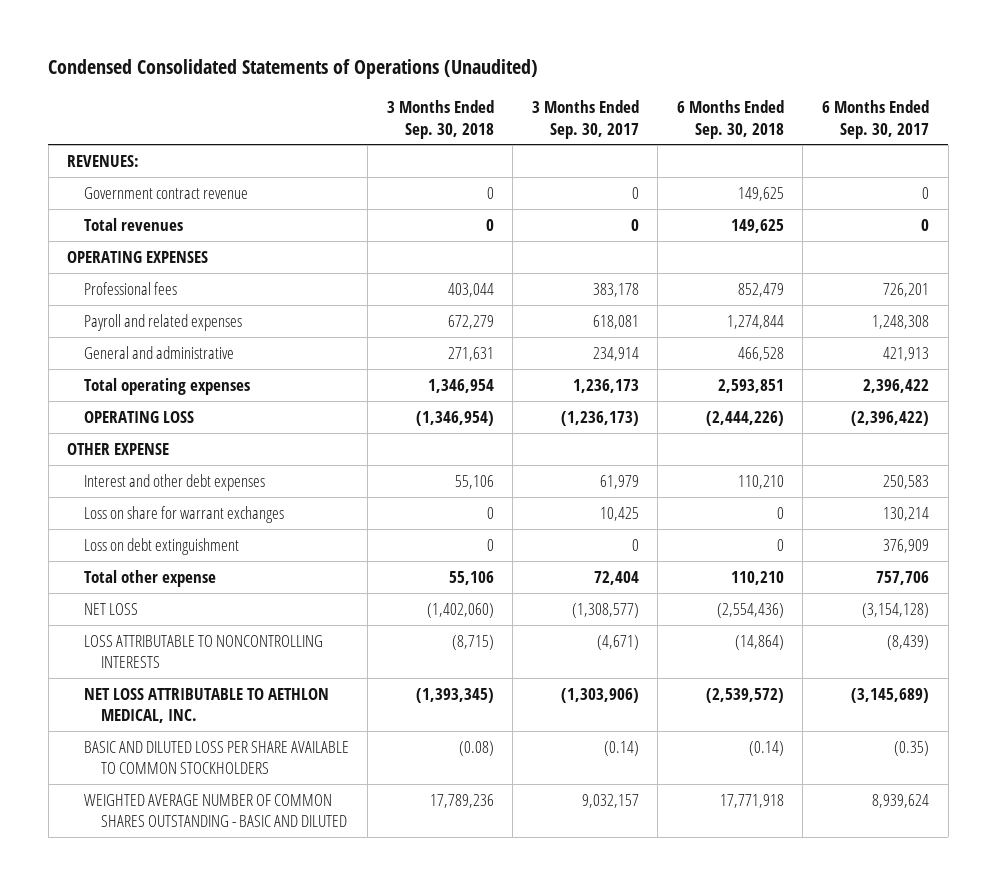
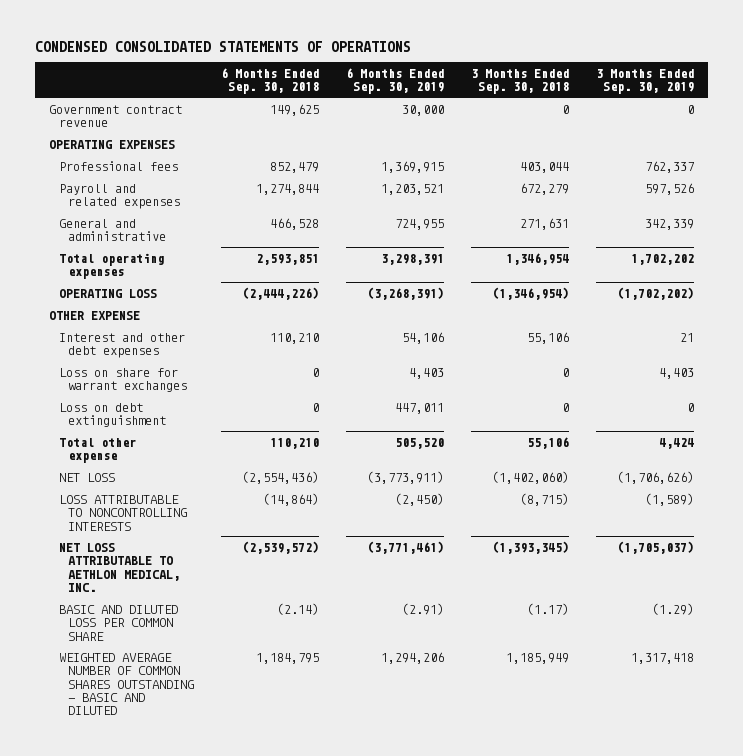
- Condensed Consolidated Statements of Operations (Unaudited)
+ CONDENSED CONSOLIDATED STATEMENTS OF OPERATIONS
- | 3 Months Ended Sep. 30, 2018 | 3 Months Ended Sep. 30, 2017 | 6 Months Ended Sep. 30, 2018 | 6 Months Ended Sep. 30, 2017
+ | 6 Months Ended Sep. 30, 2018 | 6 Months Ended Sep. 30, 2019 | 3 Months Ended Sep. 30, 2018 | 3 Months Ended Sep. 30, 2019
- REVENUES:
- Total revenues | 0 | 0 | 149,625 | 0
- BASIC AND DILUTED LOSS PER SHARE AVAILABLE TO COMMON STOCKHOLDERS | (0.08) | (0.14) | (0.14) | (0.35)
- WEIGHTED AVERAGE NUMBER OF COMMON SHARES OUTSTANDING - BASIC AND DILUTED | 17,789,236 | 9,032,157 | 17,771,918 | 8,939,624
+ BASIC AND DILUTED LOSS PER COMMON SHARE | (2.14) | (2.91) | (1.17) | (1.29)
+ WEIGHTED AVERAGE NUMBER OF COMMON SHARES OUTSTANDING - BASIC AND DILUTED | 1,184,795 | 1,294,206 | 1,185,949 | 1,317,418

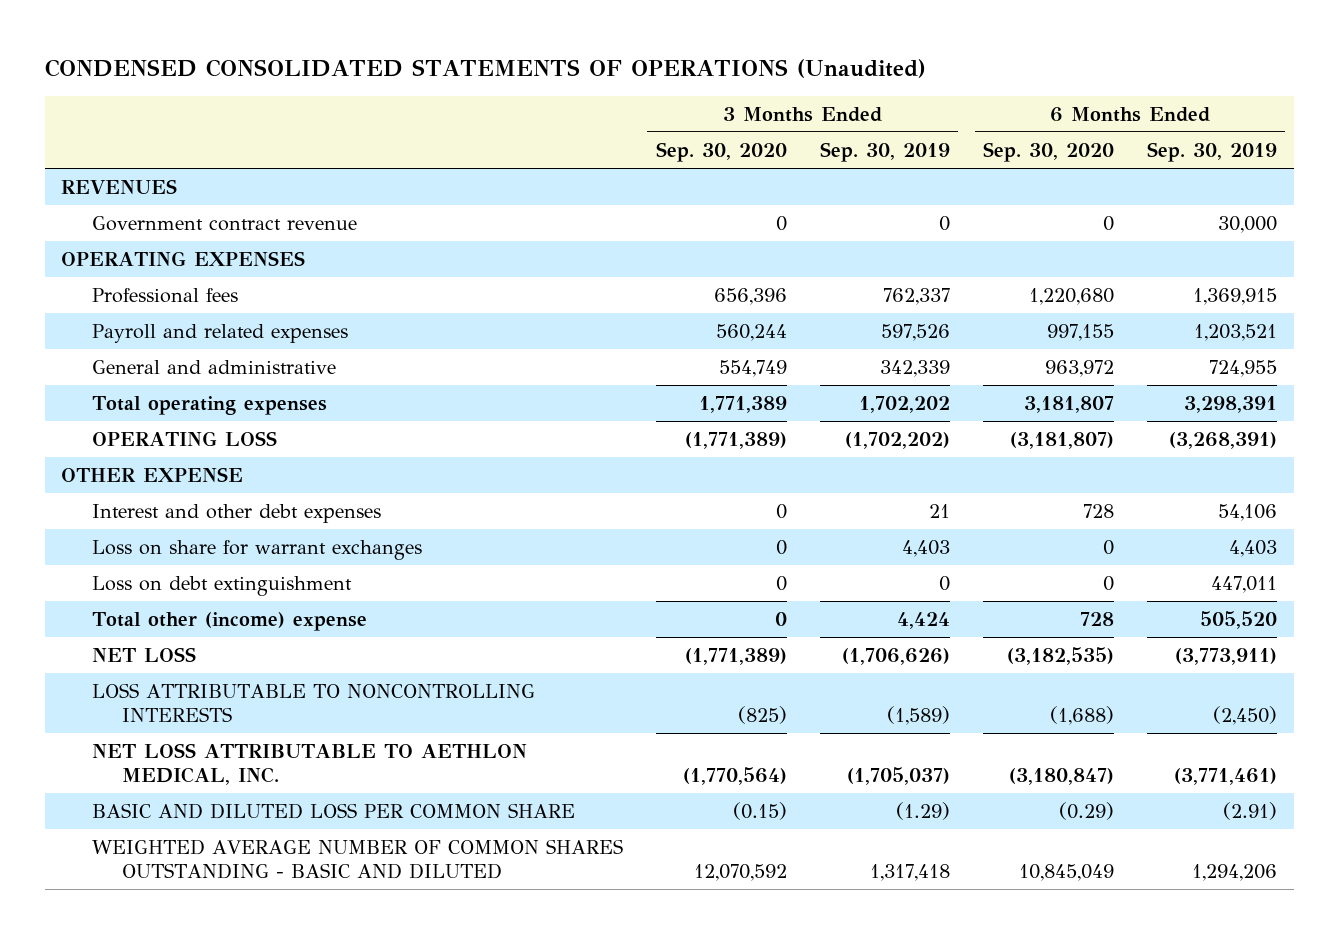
- CONDENSED CONSOLIDATED STATEMENTS OF OPERATIONS
+ CONDENSED CONSOLIDATED STATEMENTS OF OPERATIONS (Unaudited)
- | 6 Months Ended Sep. 30, 2018 | 6 Months Ended Sep. 30, 2019 | 3 Months Ended Sep. 30, 2018 | 3 Months Ended Sep. 30, 2019
+ | 3 Months Ended Sep. 30, 2020 | 3 Months Ended Sep. 30, 2019 | 6 Months Ended Sep. 30, 2020 | 6 Months Ended Sep. 30, 2019
+ REVENUES
- Total other expense | 110,210 | 505,520 | 55,106 | 4,424
+ Total other (income) expense | 0 | 4,424 | 728 | 505,520

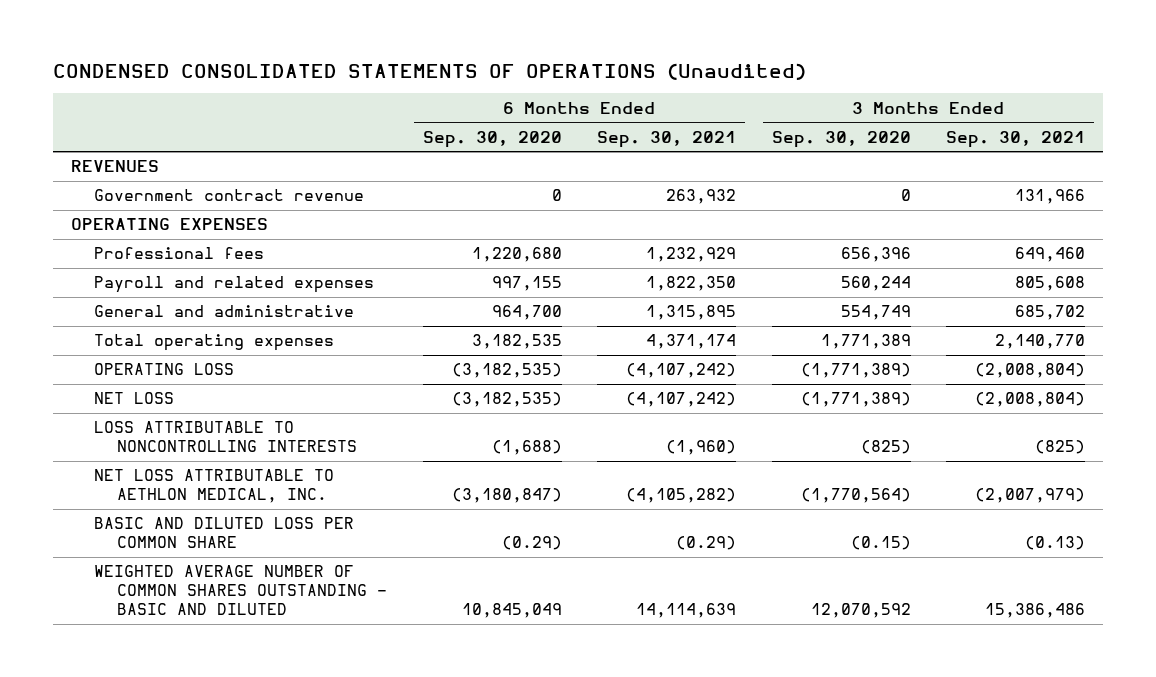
- | 3 Months Ended Sep. 30, 2020 | 3 Months Ended Sep. 30, 2019 | 6 Months Ended Sep. 30, 2020 | 6 Months Ended Sep. 30, 2019
+ | 6 Months Ended Sep. 30, 2020 | 6 Months Ended Sep. 30, 2021 | 3 Months Ended Sep. 30, 2020 | 3 Months Ended Sep. 30, 2021
- General and administrative | 554,749 | 342,339 | 963,972 | 724,955
- Total operating expenses | 1,771,389 | 1,702,202 | 3,181,807 | 3,298,391
- OPERATING LOSS | (1,771,389) | (1,702,202) | (3,181,807) | (3,268,391)
- OTHER EXPENSE
- Interest and other debt expenses | 0 | 21 | 728 | 54,106
- Loss on share for warrant exchanges | 0 | 4,403 | 0 | 4,403
- Loss on debt extinguishment | 0 | 0 | 0 | 447,011
- Total other (income) expense | 0 | 4,424 | 728 | 505,520
+ General and administrative | 964,700 | 1,315,895 | 554,749 | 685,702
+ Total operating expenses | 3,182,535 | 4,371,174 | 1,771,389 | 2,140,770
+ OPERATING LOSS | (3,182,535) | (4,107,242) | (1,771,389) | (2,008,804)

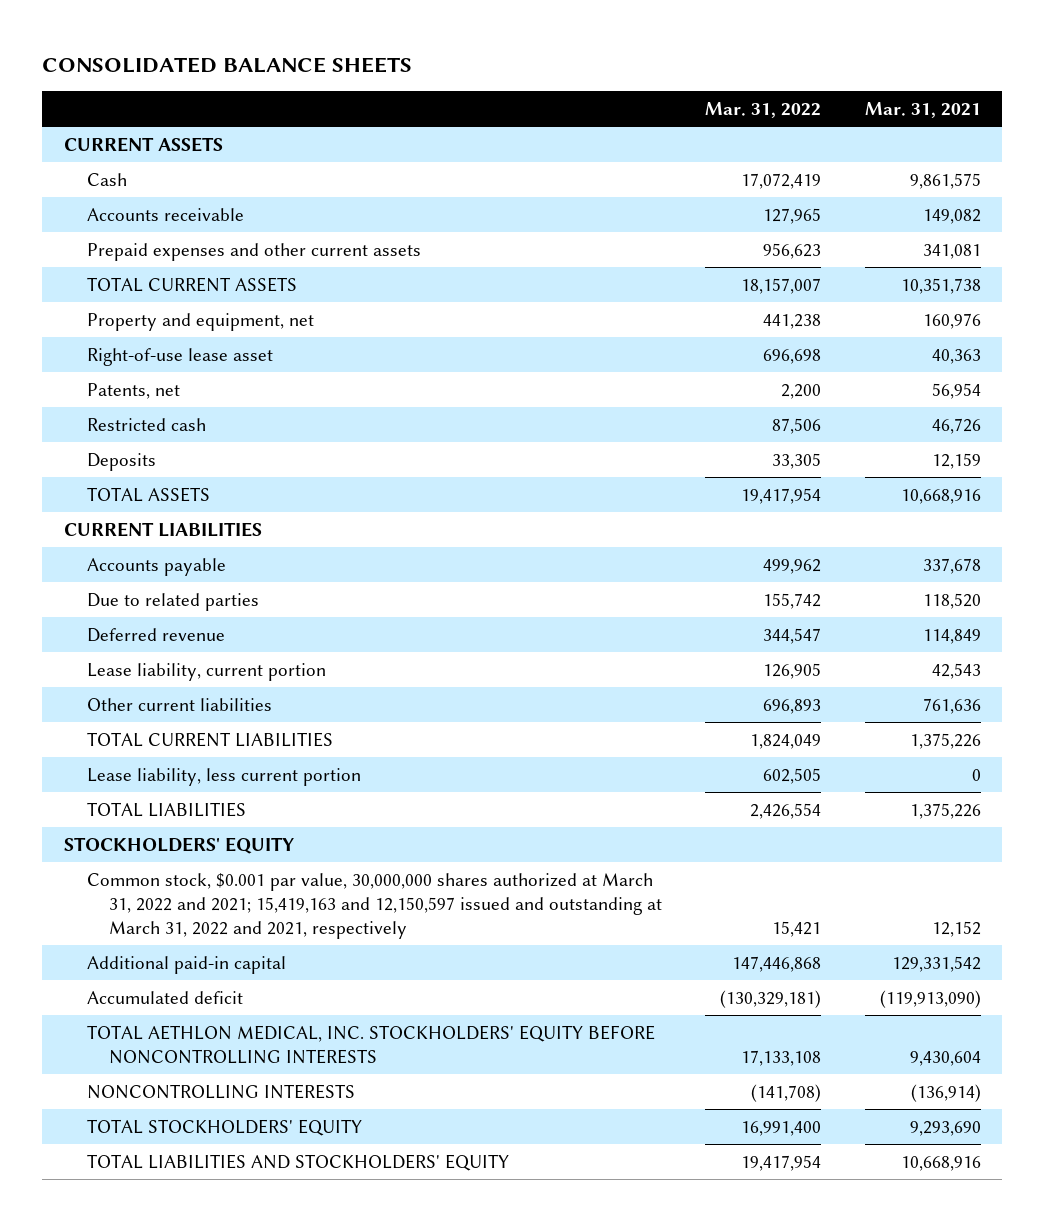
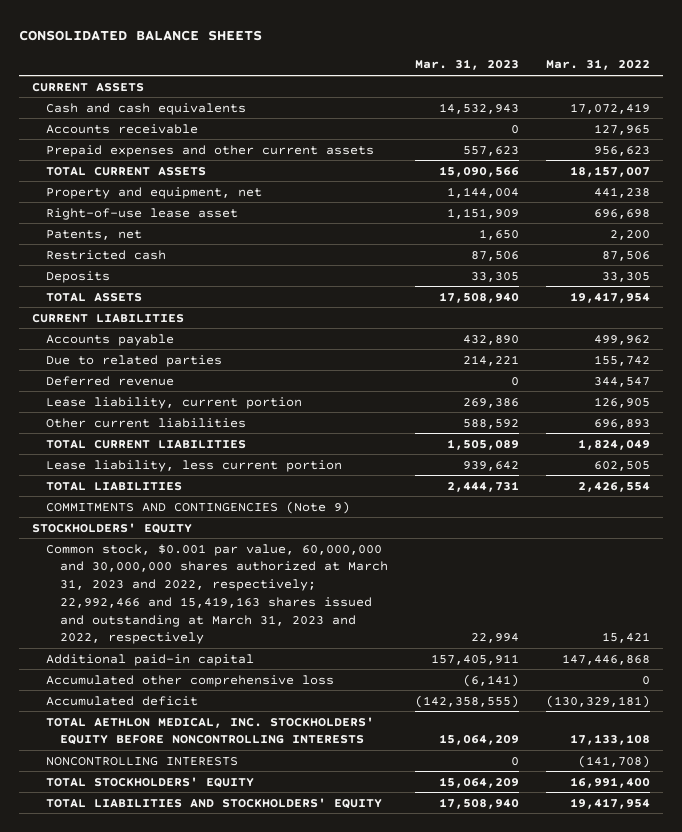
- | Mar. 31, 2022 | Mar. 31, 2021
+ | Mar. 31, 2023 | Mar. 31, 2022
- Cash | 17,072,419 | 9,861,575
+ Cash and cash equivalents | 14,532,943 | 17,072,419
+ COMMITMENTS AND CONTINGENCIES (Note 9)
- Common stock, $0.001 par value, 30,000,000 shares authorized at March 31, 2022 and 2021; 15,419,163 and 12,150,597 issued and outstanding at March 31, 2022 and 2021, respectively | 15,421 | 12,152
+ Common stock, $0.001 par value, 60,000,000 and 30,000,000 shares authorized at March 31, 2023 and 2022, respectively; 22,992,466 and 15,419,163 shares issued and outstanding at March 31, 2023 and 2022, respectively | 22,994 | 15,421
+ Accumulated other comprehensive loss | (6,141) | 0

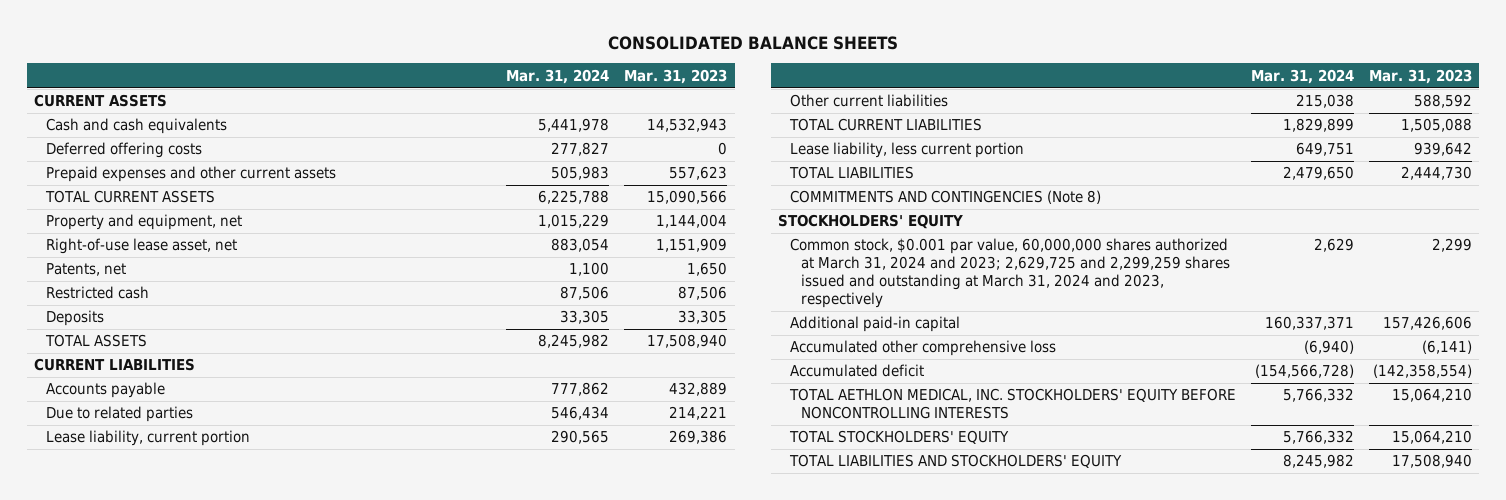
- | Mar. 31, 2023 | Mar. 31, 2022
+ | Mar. 31, 2024 | Mar. 31, 2023
- Accounts receivable | 0 | 127,965
+ Deferred offering costs | 277,827 | 0
- Right-of-use lease asset | 1,151,909 | 696,698
+ Right-of-use lease asset, net | 883,054 | 1,151,909
- Accounts payable | 432,890 | 499,962
+ Accounts payable | 777,862 | 432,889
- Deferred revenue | 0 | 344,547
- TOTAL CURRENT LIABILITIES | 1,505,089 | 1,824,049
+ TOTAL CURRENT LIABILITIES | 1,829,899 | 1,505,088
- TOTAL LIABILITIES | 2,444,731 | 2,426,554
- COMMITMENTS AND CONTINGENCIES (Note 9)
+ TOTAL LIABILITIES | 2,479,650 | 2,444,730
+ COMMITMENTS AND CONTINGENCIES (Note 8)
- Common stock, $0.001 par value, 60,000,000 and 30,000,000 shares authorized at March 31, 2023 and 2022, respectively; 22,992,466 and 15,419,163 shares issued and outstanding at March 31, 2023 and 2022, respectively | 22,994 | 15,421
- Additional paid-in capital | 157,405,911 | 147,446,868
+ Common stock, $0.001 par value, 60,000,000 shares authorized at March 31, 2024 and 2023; 2,629,725 and 2,299,259 shares issued and outstanding at March 31, 2024 and 2023, respectively | 2,629 | 2,299
+ Additional paid-in capital | 160,337,371 | 157,426,606
- Accumulated deficit | (142,358,555) | (130,329,181)
- TOTAL AETHLON MEDICAL, INC. STOCKHOLDERS' EQUITY BEFORE NONCONTROLLING INTERESTS | 15,064,209 | 17,133,108
- NONCONTROLLING INTERESTS | 0 | (141,708)
- TOTAL STOCKHOLDERS' EQUITY | 15,064,209 | 16,991,400
+ Accumulated deficit | (154,566,728) | (142,358,554)
+ TOTAL AETHLON MEDICAL, INC. STOCKHOLDERS' EQUITY BEFORE NONCONTROLLING INTERESTS | 5,766,332 | 15,064,210
+ TOTAL STOCKHOLDERS' EQUITY | 5,766,332 | 15,064,210

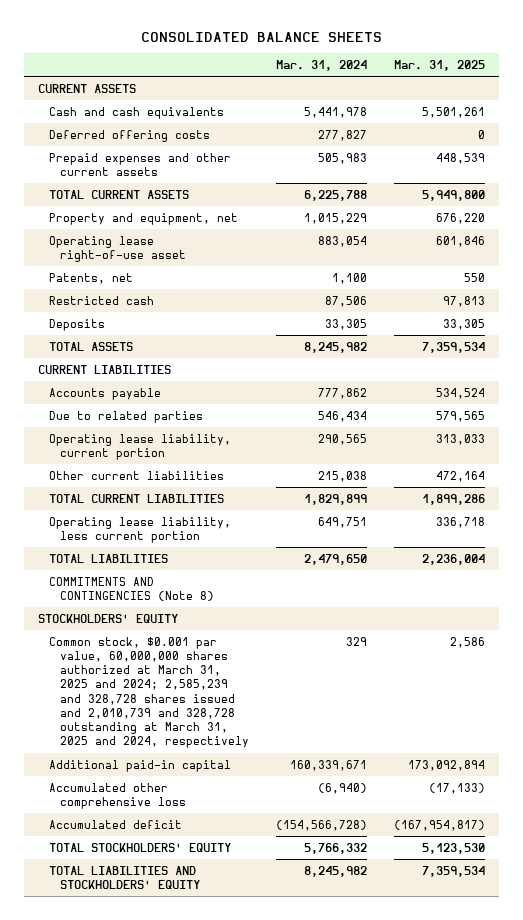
- | Mar. 31, 2024 | Mar. 31, 2023
+ | Mar. 31, 2024 | Mar. 31, 2025
- Right-of-use lease asset, net | 883,054 | 1,151,909
+ Operating lease right-of-use asset | 883,054 | 601,846
- Lease liability, current portion | 290,565 | 269,386
+ Operating lease liability, current portion | 290,565 | 313,033
- Lease liability, less current portion | 649,751 | 939,642
+ Operating lease liability, less current portion | 649,751 | 336,718
- Common stock, $0.001 par value, 60,000,000 shares authorized at March 31, 2024 and 2023; 2,629,725 and 2,299,259 shares issued and outstanding at March 31, 2024 and 2023, respectively | 2,629 | 2,299
- Additional paid-in capital | 160,337,371 | 157,426,606
+ Common stock, $0.001 par value, 60,000,000 shares authorized at March 31, 2025 and 2024; 2,585,239 and 328,728 shares issued and 2,010,739 and 328,728 outstanding at March 31, 2025 and 2024, respectively | 329 | 2,586
+ Additional paid-in capital | 160,339,671 | 173,092,894
- TOTAL AETHLON MEDICAL, INC. STOCKHOLDERS' EQUITY BEFORE NONCONTROLLING INTERESTS | 5,766,332 | 15,064,210

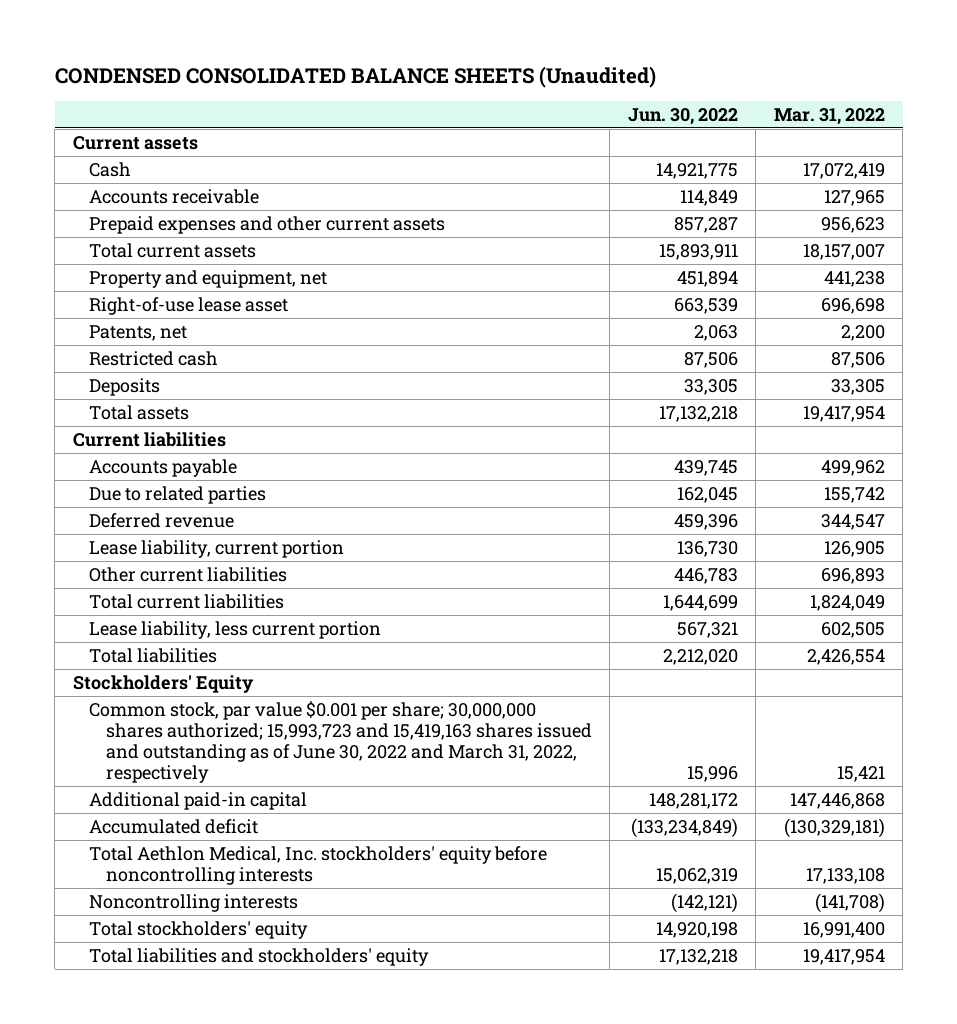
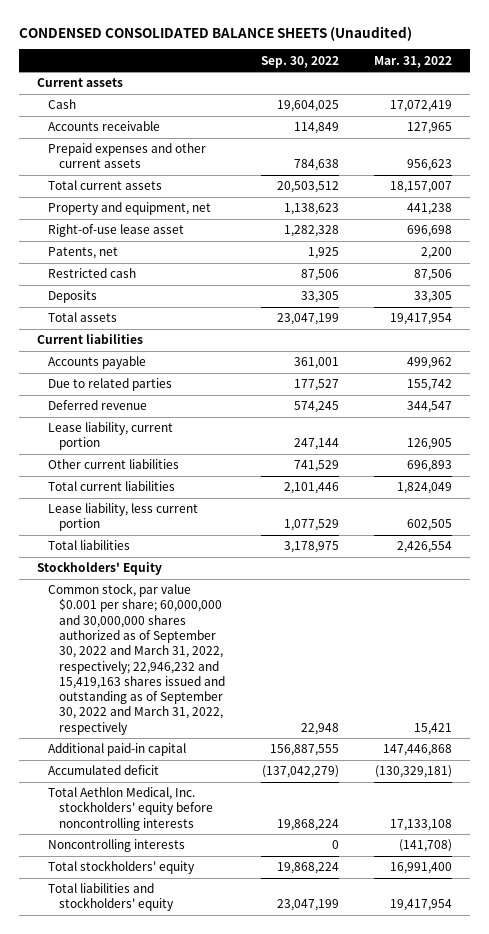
- | Jun. 30, 2022 | Mar. 31, 2022
+ | Sep. 30, 2022 | Mar. 31, 2022
- Common stock, par value $0.001 per share; 30,000,000 shares authorized; 15,993,723 and 15,419,163 shares issued and outstanding as of June 30, 2022 and March 31, 2022, respectively | 15,996 | 15,421
+ Common stock, par value $0.001 per share; 60,000,000 and 30,000,000 shares authorized as of September 30, 2022 and March 31, 2022, respectively; 22,946,232 and 15,419,163 shares issued and outstanding as of September 30, 2022 and March 31, 2022, respectively | 22,948 | 15,421

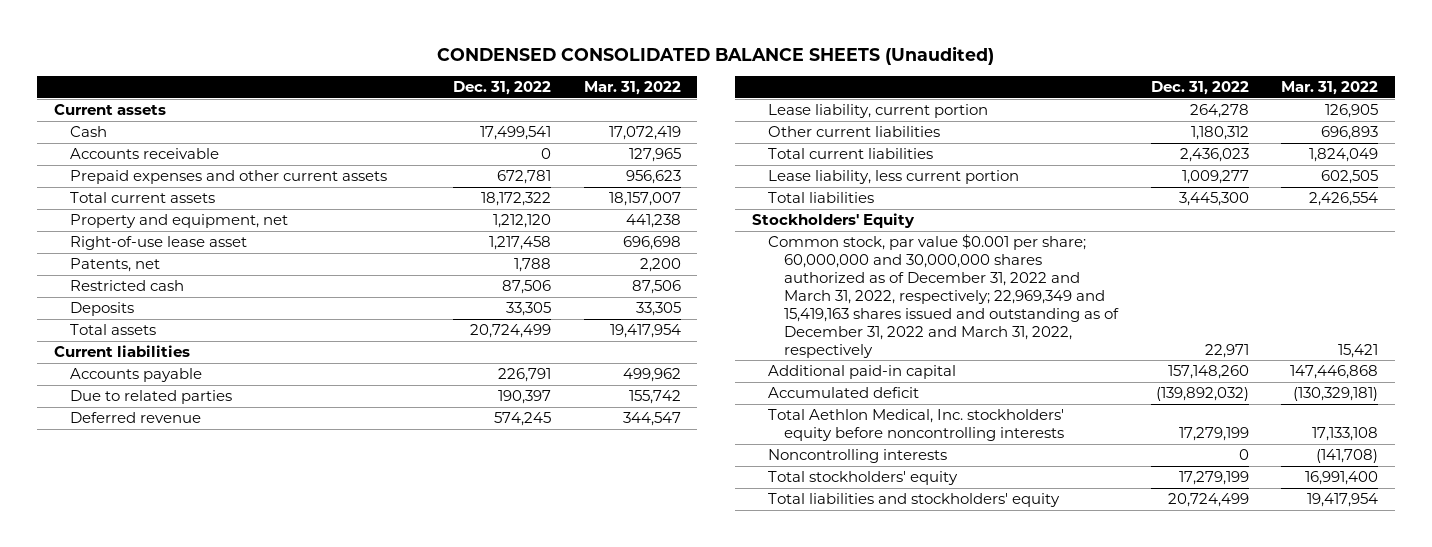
- | Sep. 30, 2022 | Mar. 31, 2022
+ | Dec. 31, 2022 | Mar. 31, 2022
- Common stock, par value $0.001 per share; 60,000,000 and 30,000,000 shares authorized as of September 30, 2022 and March 31, 2022, respectively; 22,946,232 and 15,419,163 shares issued and outstanding as of September 30, 2022 and March 31, 2022, respectively | 22,948 | 15,421
+ Common stock, par value $0.001 per share; 60,000,000 and 30,000,000 shares authorized as of December 31, 2022 and March 31, 2022, respectively; 22,969,349 and 15,419,163 shares issued and outstanding as of December 31, 2022 and March 31, 2022, respectively | 22,971 | 15,421

